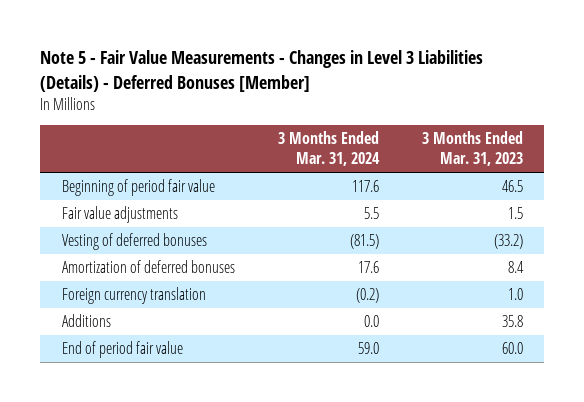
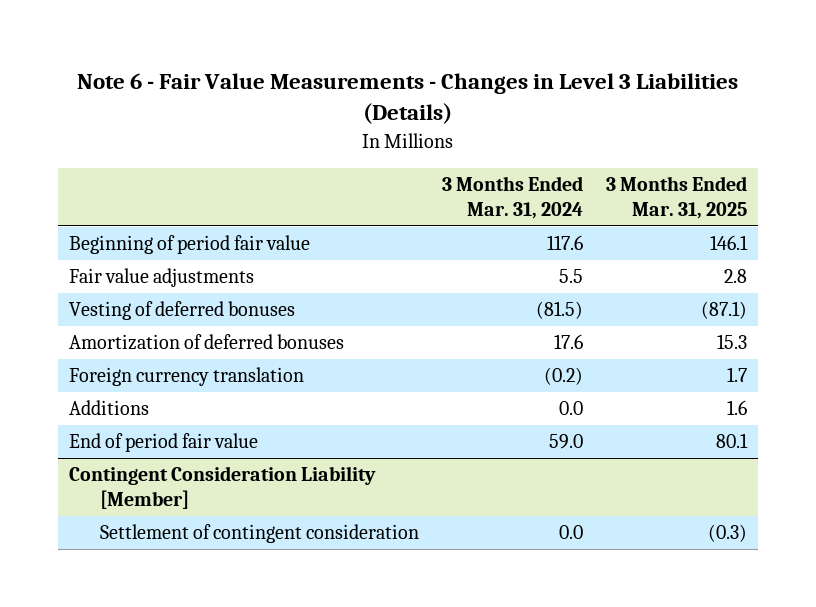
- Note 5 - Fair Value Measurements - Changes in Level 3 Liabilities (Details) - Deferred Bonuses [Member]
+ Note 6 - Fair Value Measurements - Changes in Level 3 Liabilities (Details)
- | 3 Months Ended Mar. 31, 2024 | 3 Months Ended Mar. 31, 2023
+ | 3 Months Ended Mar. 31, 2024 | 3 Months Ended Mar. 31, 2025
+ Contingent Consideration Liability [Member]
+ Settlement of contingent consideration | 0.0 | (0.3)

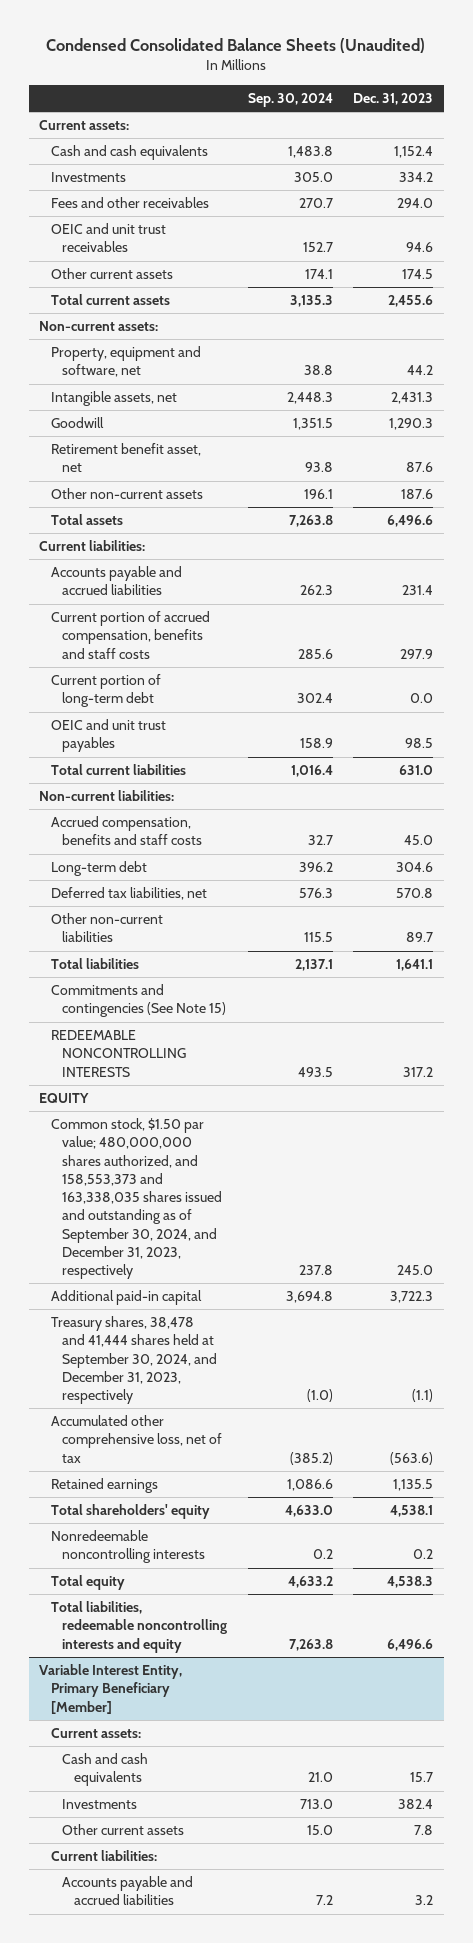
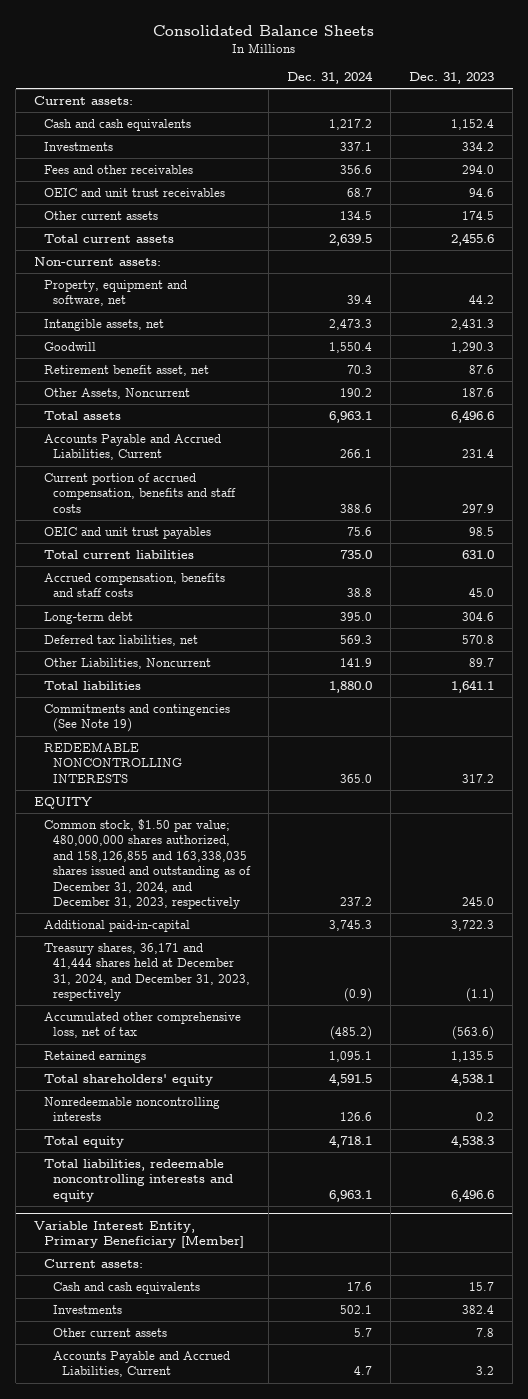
- Condensed Consolidated Balance Sheets (Unaudited)
+ Consolidated Balance Sheets
- | Sep. 30, 2024 | Dec. 31, 2023
+ | Dec. 31, 2024 | Dec. 31, 2023
- Other non-current assets | 196.1 | 187.6
+ Other Assets, Noncurrent | 190.2 | 187.6
- Current liabilities:
- Accounts payable and accrued liabilities | 262.3 | 231.4
+ Accounts Payable and Accrued Liabilities, Current | 266.1 | 231.4
- Current portion of long-term debt | 302.4 | 0.0
- Non-current liabilities:
- Other non-current liabilities | 115.5 | 89.7
+ Other Liabilities, Noncurrent | 141.9 | 89.7
- Commitments and contingencies (See Note 15)
+ Commitments and contingencies (See Note 19)
- Common stock, $1.50 par value; 480,000,000 shares authorized, and 158,553,373 and 163,338,035 shares issued and outstanding as of September 30, 2024, and December 31, 2023, respectively | 237.8 | 245.0
- Additional paid-in capital | 3,694.8 | 3,722.3
- Treasury shares, 38,478 and 41,444 shares held at September 30, 2024, and December 31, 2023, respectively | (1.0) | (1.1)
+ Common stock, $1.50 par value; 480,000,000 shares authorized, and 158,126,855 and 163,338,035 shares issued and outstanding as of December 31, 2024, and December 31, 2023, respectively | 237.2 | 245.0
+ Additional paid-in-capital | 3,745.3 | 3,722.3
+ Treasury shares, 36,171 and 41,444 shares held at December 31, 2024, and December 31, 2023, respectively | (0.9) | (1.1)
@ Variable Interest Entity, Primary Beneficiary [Member]
- Current liabilities:
- Accounts payable and accrued liabilities | 7.2 | 3.2
+ Accounts Payable and Accrued Liabilities, Current | 4.7 | 3.2

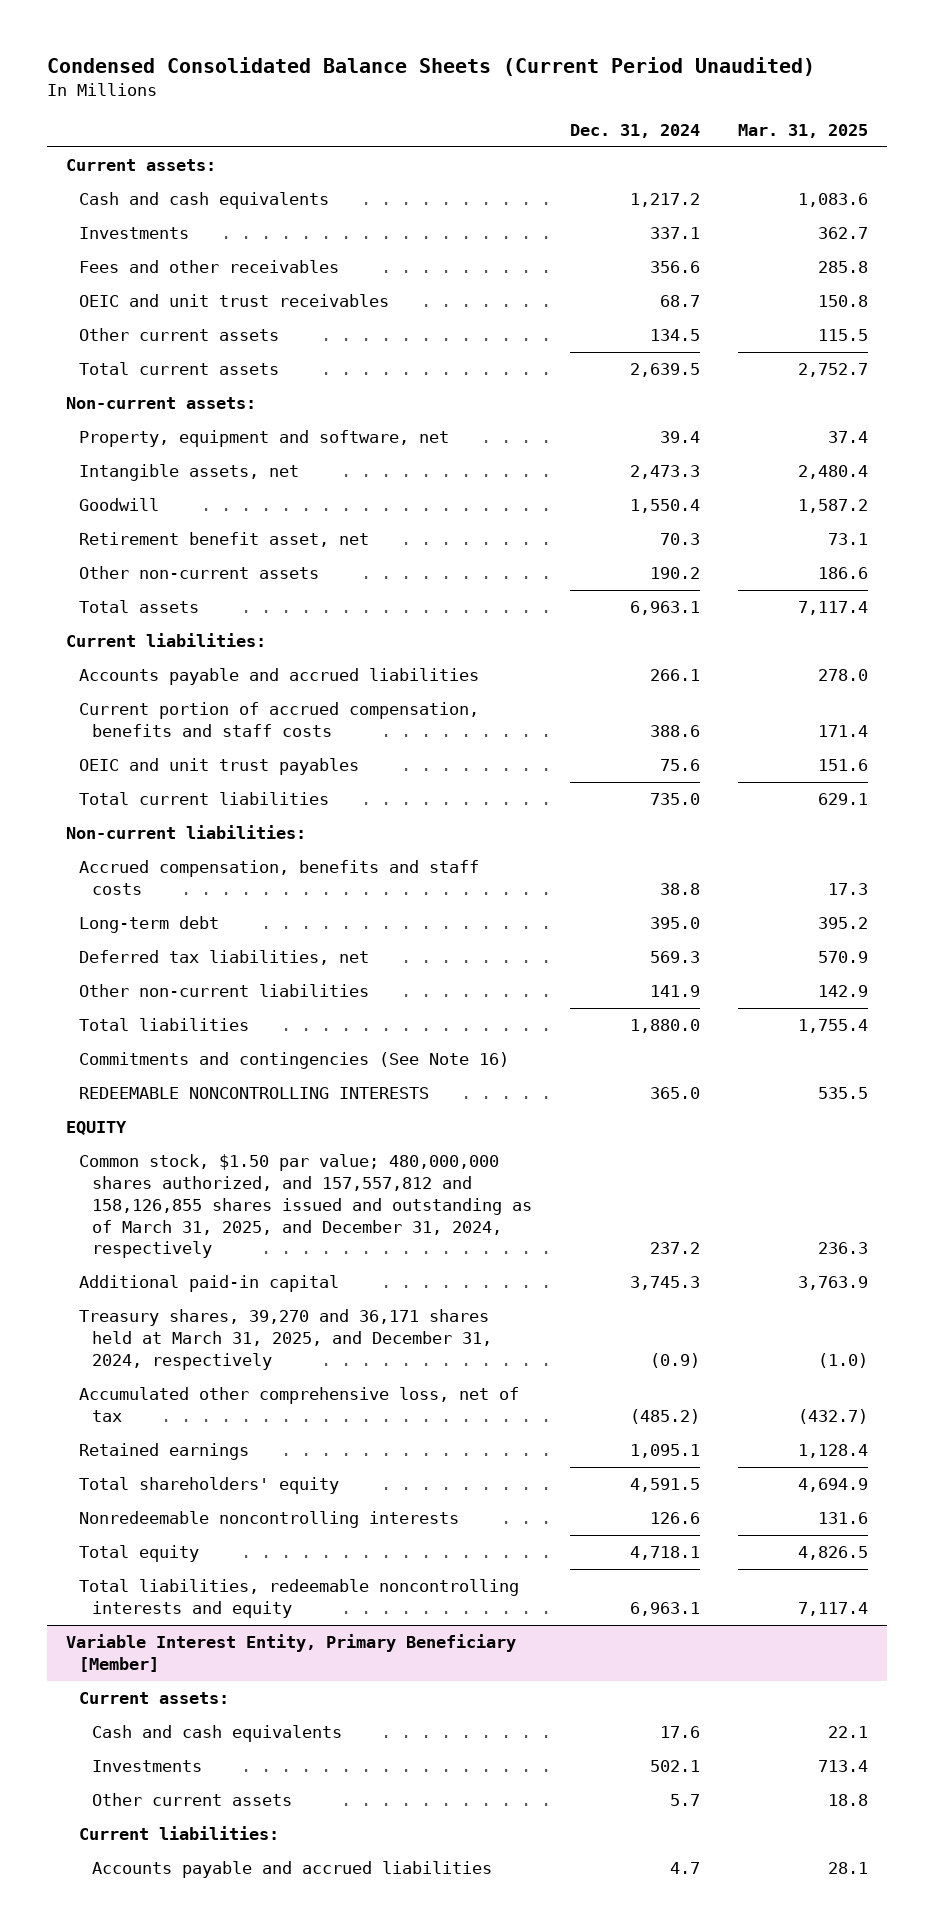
- Consolidated Balance Sheets
+ Condensed Consolidated Balance Sheets (Current Period Unaudited)
- | Dec. 31, 2024 | Dec. 31, 2023
+ | Dec. 31, 2024 | Mar. 31, 2025
- Other Assets, Noncurrent | 190.2 | 187.6
+ Other non-current assets | 190.2 | 186.6
- Accounts Payable and Accrued Liabilities, Current | 266.1 | 231.4
+ Current liabilities:
+ Accounts payable and accrued liabilities | 266.1 | 278.0
+ Non-current liabilities:
- Other Liabilities, Noncurrent | 141.9 | 89.7
+ Other non-current liabilities | 141.9 | 142.9
- Commitments and contingencies (See Note 19)
+ Commitments and contingencies (See Note 16)
- Common stock, $1.50 par value; 480,000,000 shares authorized, and 158,126,855 and 163,338,035 shares issued and outstanding as of December 31, 2024, and December 31, 2023, respectively | 237.2 | 245.0
- Additional paid-in-capital | 3,745.3 | 3,722.3
- Treasury shares, 36,171 and 41,444 shares held at December 31, 2024, and December 31, 2023, respectively | (0.9) | (1.1)
+ Common stock, $1.50 par value; 480,000,000 shares authorized, and 157,557,812 and 158,126,855 shares issued and outstanding as of March 31, 2025, and December 31, 2024, respectively | 237.2 | 236.3
+ Additional paid-in capital | 3,745.3 | 3,763.9
+ Treasury shares, 39,270 and 36,171 shares held at March 31, 2025, and December 31, 2024, respectively | (0.9) | (1.0)
@ Variable Interest Entity, Primary Beneficiary [Member]
- Accounts Payable and Accrued Liabilities, Current | 4.7 | 3.2
+ Current liabilities:
+ Accounts payable and accrued liabilities | 4.7 | 28.1

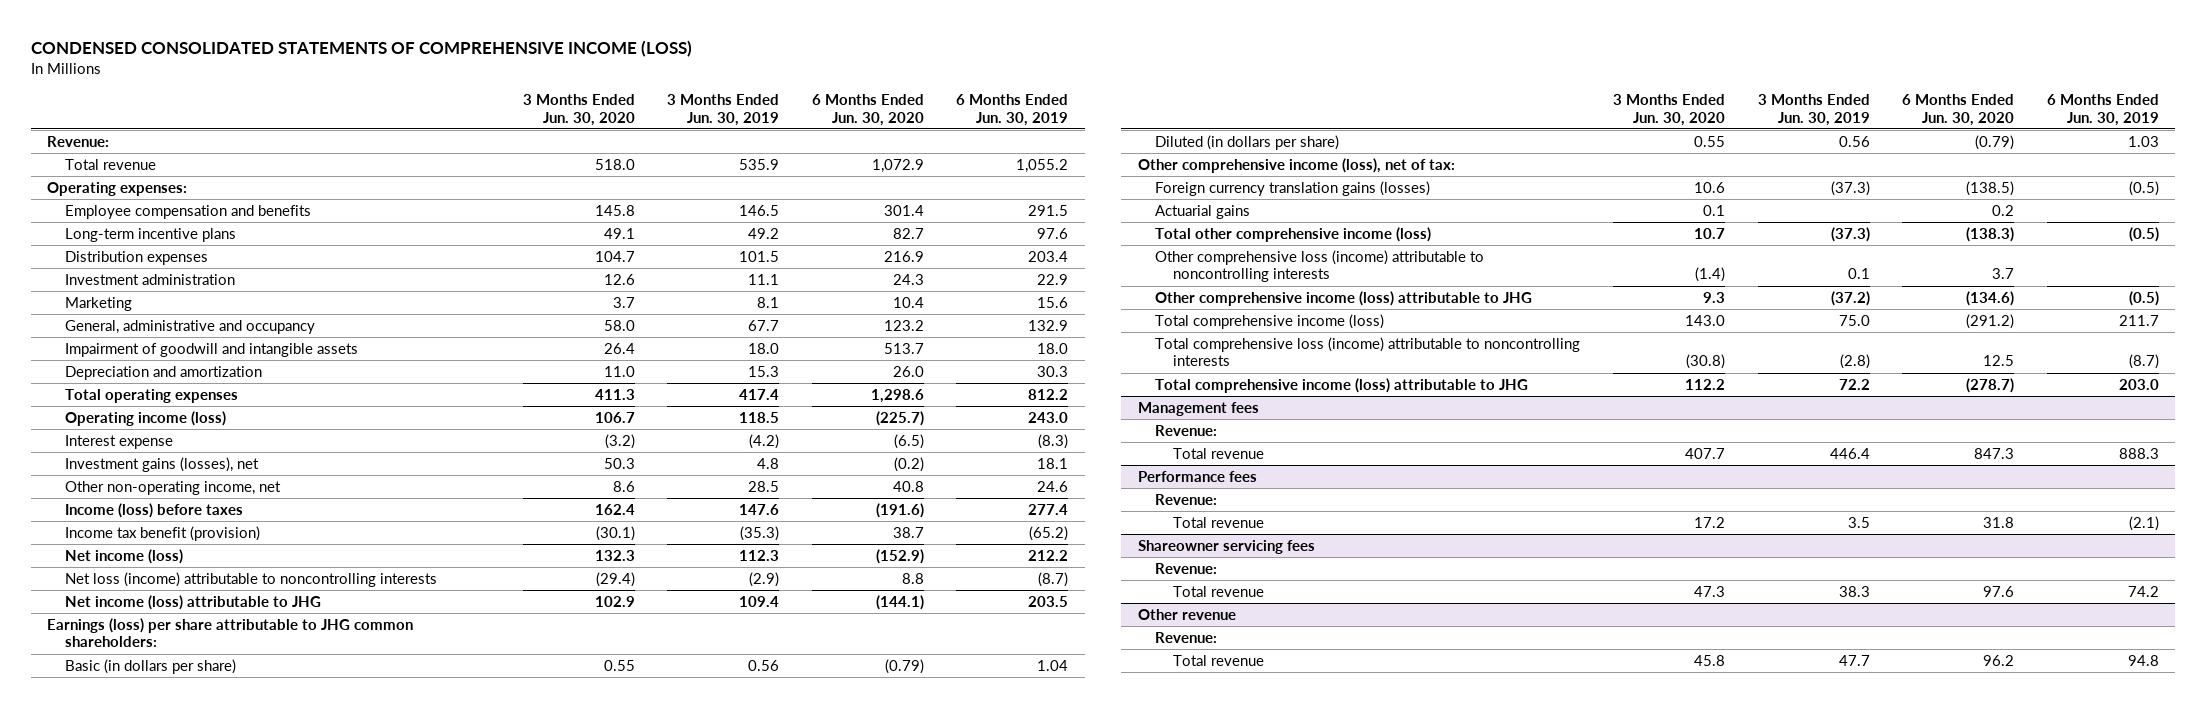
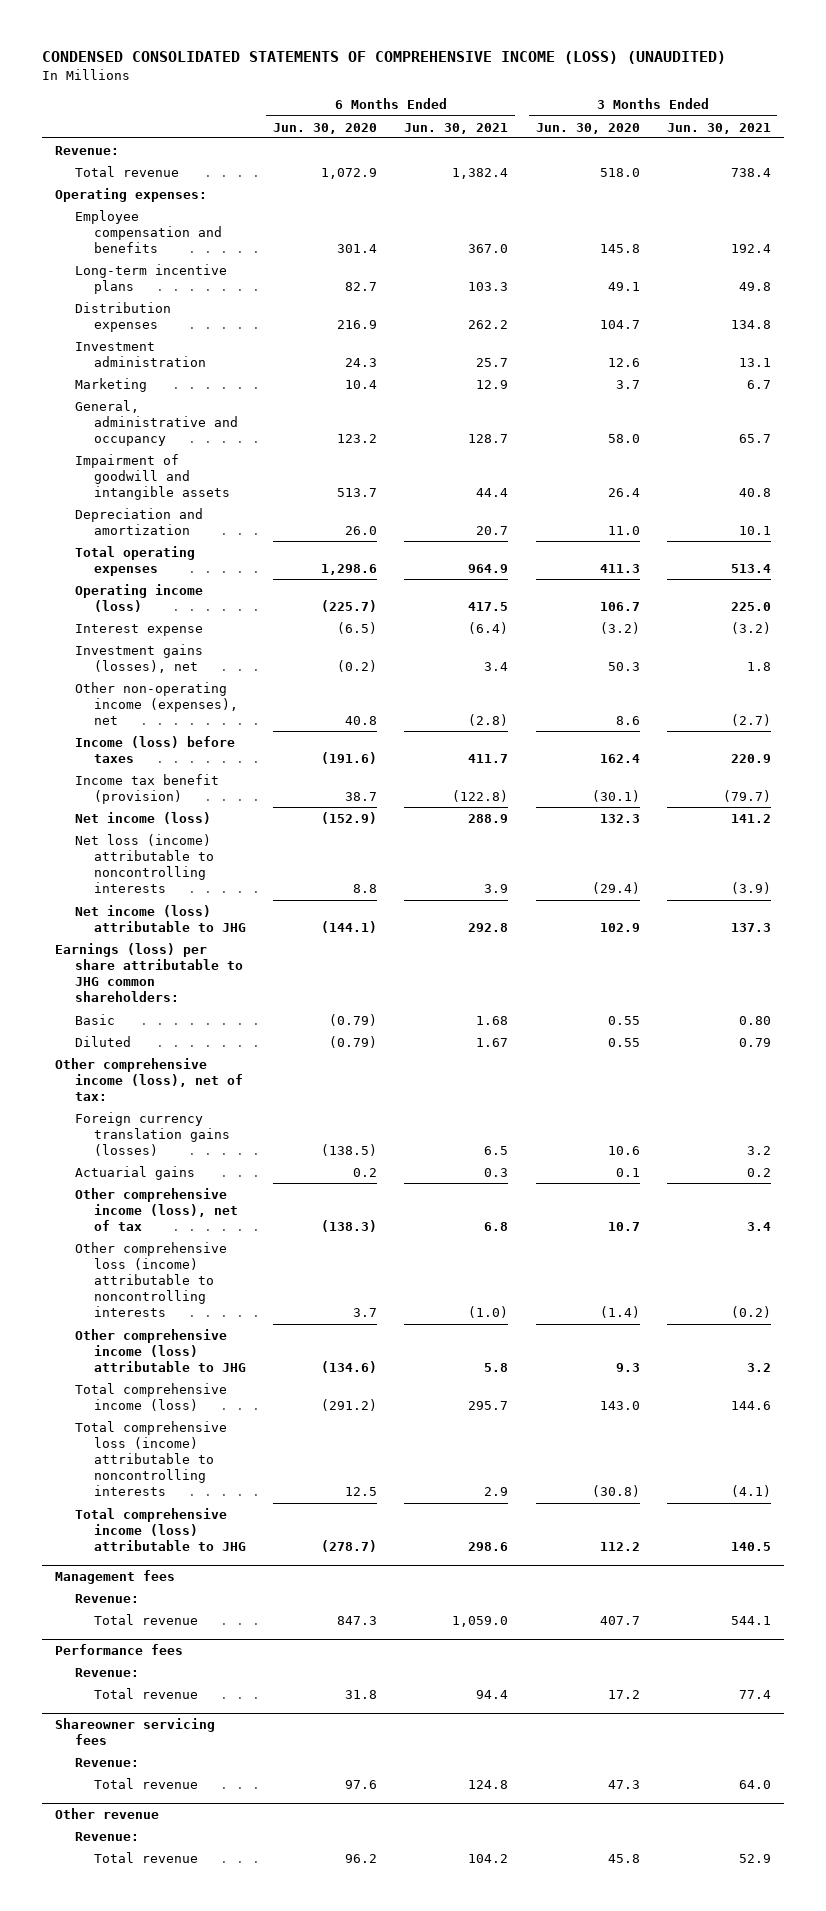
- CONDENSED CONSOLIDATED STATEMENTS OF COMPREHENSIVE INCOME (LOSS)
+ CONDENSED CONSOLIDATED STATEMENTS OF COMPREHENSIVE INCOME (LOSS) (UNAUDITED)
- | 3 Months Ended Jun. 30, 2020 | 3 Months Ended Jun. 30, 2019 | 6 Months Ended Jun. 30, 2020 | 6 Months Ended Jun. 30, 2019
+ | 6 Months Ended Jun. 30, 2020 | 6 Months Ended Jun. 30, 2021 | 3 Months Ended Jun. 30, 2020 | 3 Months Ended Jun. 30, 2021
- Other non-operating income, net | 8.6 | 28.5 | 40.8 | 24.6
+ Other non-operating income (expenses), net | 40.8 | (2.8) | 8.6 | (2.7)
- Basic (in dollars per share) | 0.55 | 0.56 | (0.79) | 1.04
- Diluted (in dollars per share) | 0.55 | 0.56 | (0.79) | 1.03
+ Basic | (0.79) | 1.68 | 0.55 | 0.80
+ Diluted | (0.79) | 1.67 | 0.55 | 0.79
- Total other comprehensive income (loss) | 10.7 | (37.3) | (138.3) | (0.5)
+ Other comprehensive income (loss), net of tax | (138.3) | 6.8 | 10.7 | 3.4

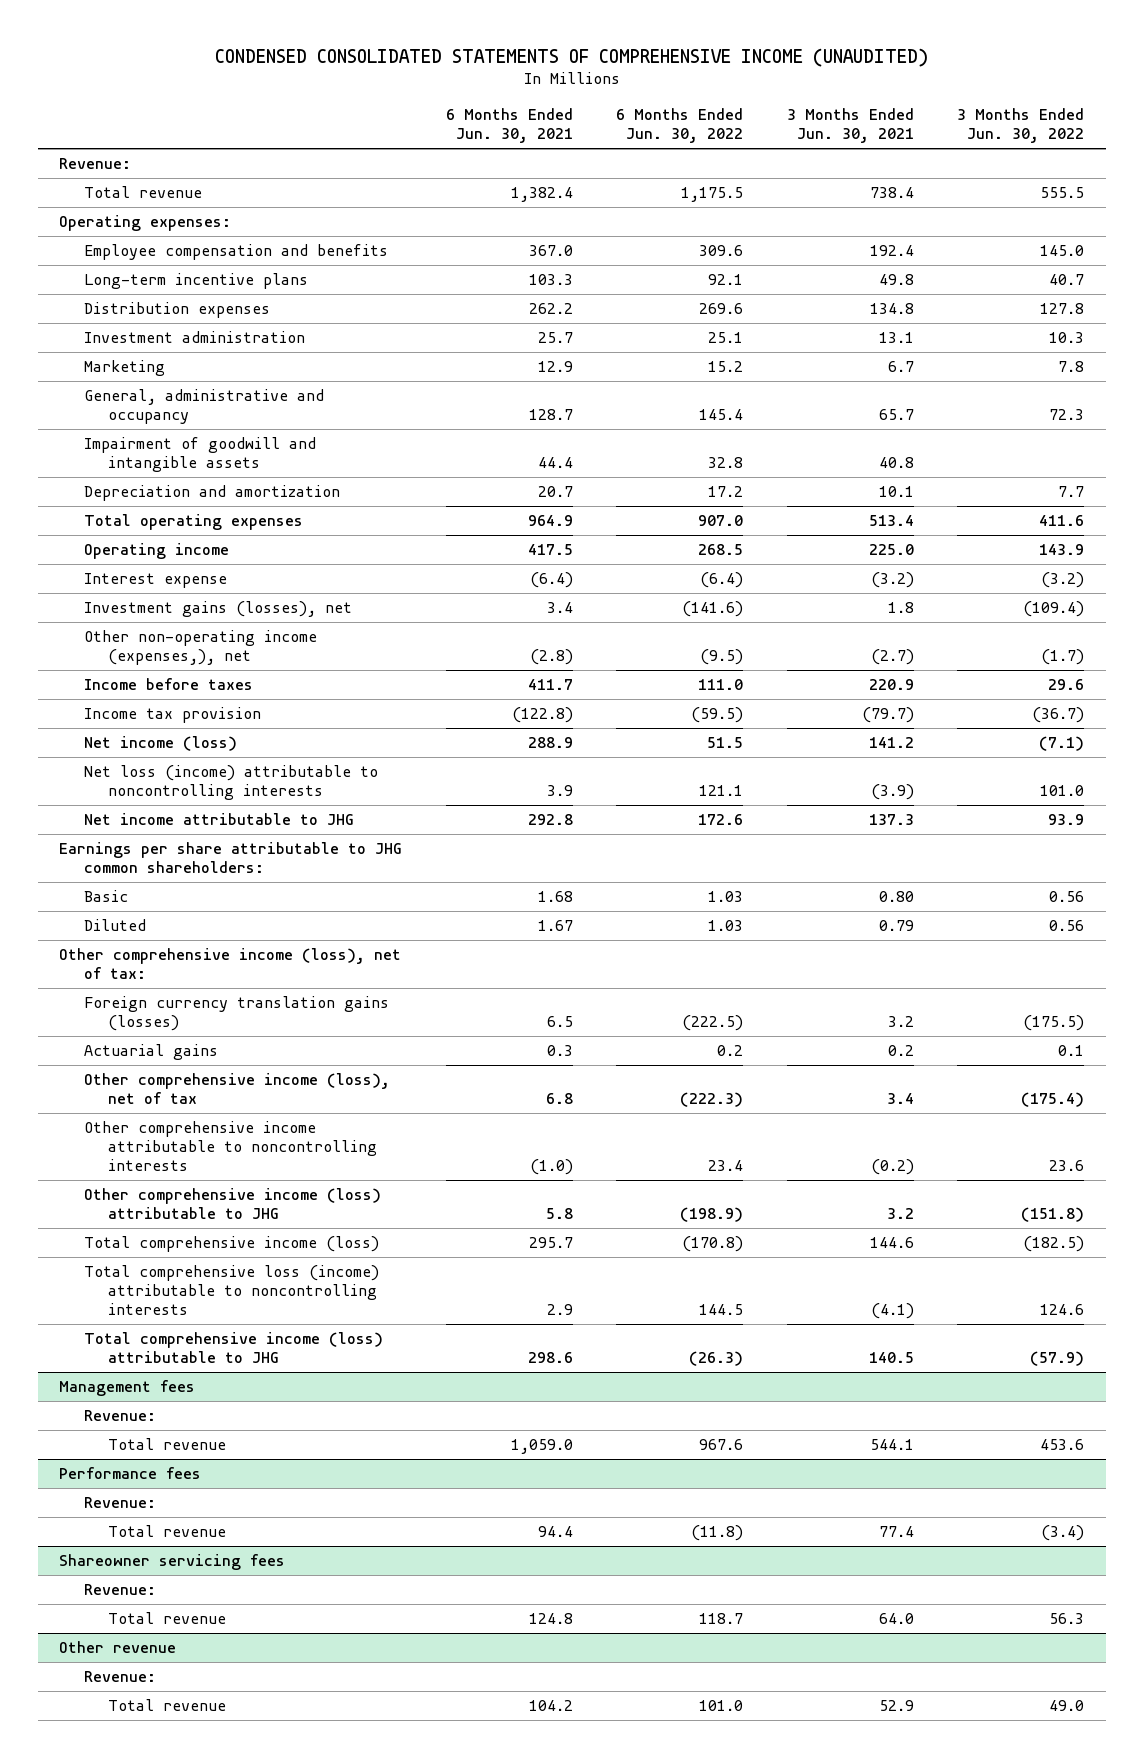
- CONDENSED CONSOLIDATED STATEMENTS OF COMPREHENSIVE INCOME (LOSS) (UNAUDITED)
+ CONDENSED CONSOLIDATED STATEMENTS OF COMPREHENSIVE INCOME (UNAUDITED)
- | 6 Months Ended Jun. 30, 2020 | 6 Months Ended Jun. 30, 2021 | 3 Months Ended Jun. 30, 2020 | 3 Months Ended Jun. 30, 2021
+ | 6 Months Ended Jun. 30, 2021 | 6 Months Ended Jun. 30, 2022 | 3 Months Ended Jun. 30, 2021 | 3 Months Ended Jun. 30, 2022
- Operating income (loss) | (225.7) | 417.5 | 106.7 | 225.0
+ Operating income | 417.5 | 268.5 | 225.0 | 143.9
- Other non-operating income (expenses), net | 40.8 | (2.8) | 8.6 | (2.7)
- Income (loss) before taxes | (191.6) | 411.7 | 162.4 | 220.9
- Income tax benefit (provision) | 38.7 | (122.8) | (30.1) | (79.7)
+ Other non-operating income (expenses,), net | (2.8) | (9.5) | (2.7) | (1.7)
+ Income before taxes | 411.7 | 111.0 | 220.9 | 29.6
+ Income tax provision | (122.8) | (59.5) | (79.7) | (36.7)
- Net income (loss) attributable to JHG | (144.1) | 292.8 | 102.9 | 137.3
- Earnings (loss) per share attributable to JHG common shareholders:
+ Net income attributable to JHG | 292.8 | 172.6 | 137.3 | 93.9
+ Earnings per share attributable to JHG common shareholders:
- Other comprehensive loss (income) attributable to noncontrolling interests | 3.7 | (1.0) | (1.4) | (0.2)
+ Other comprehensive income attributable to noncontrolling interests | (1.0) | 23.4 | (0.2) | 23.6

